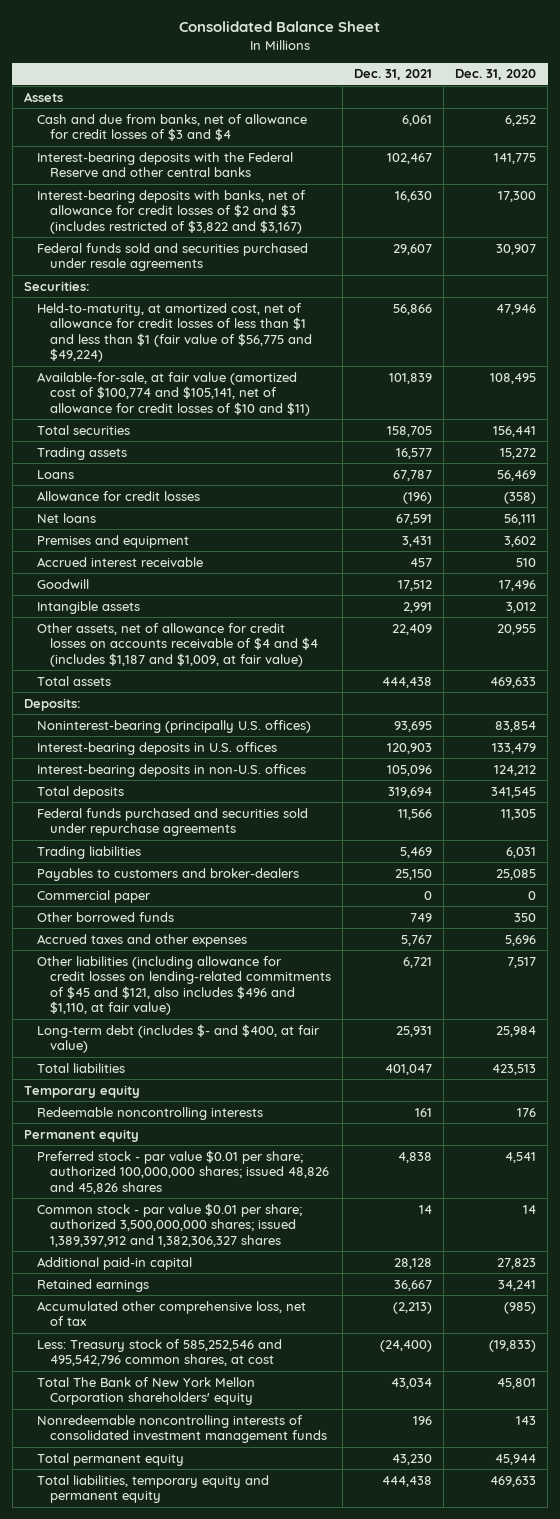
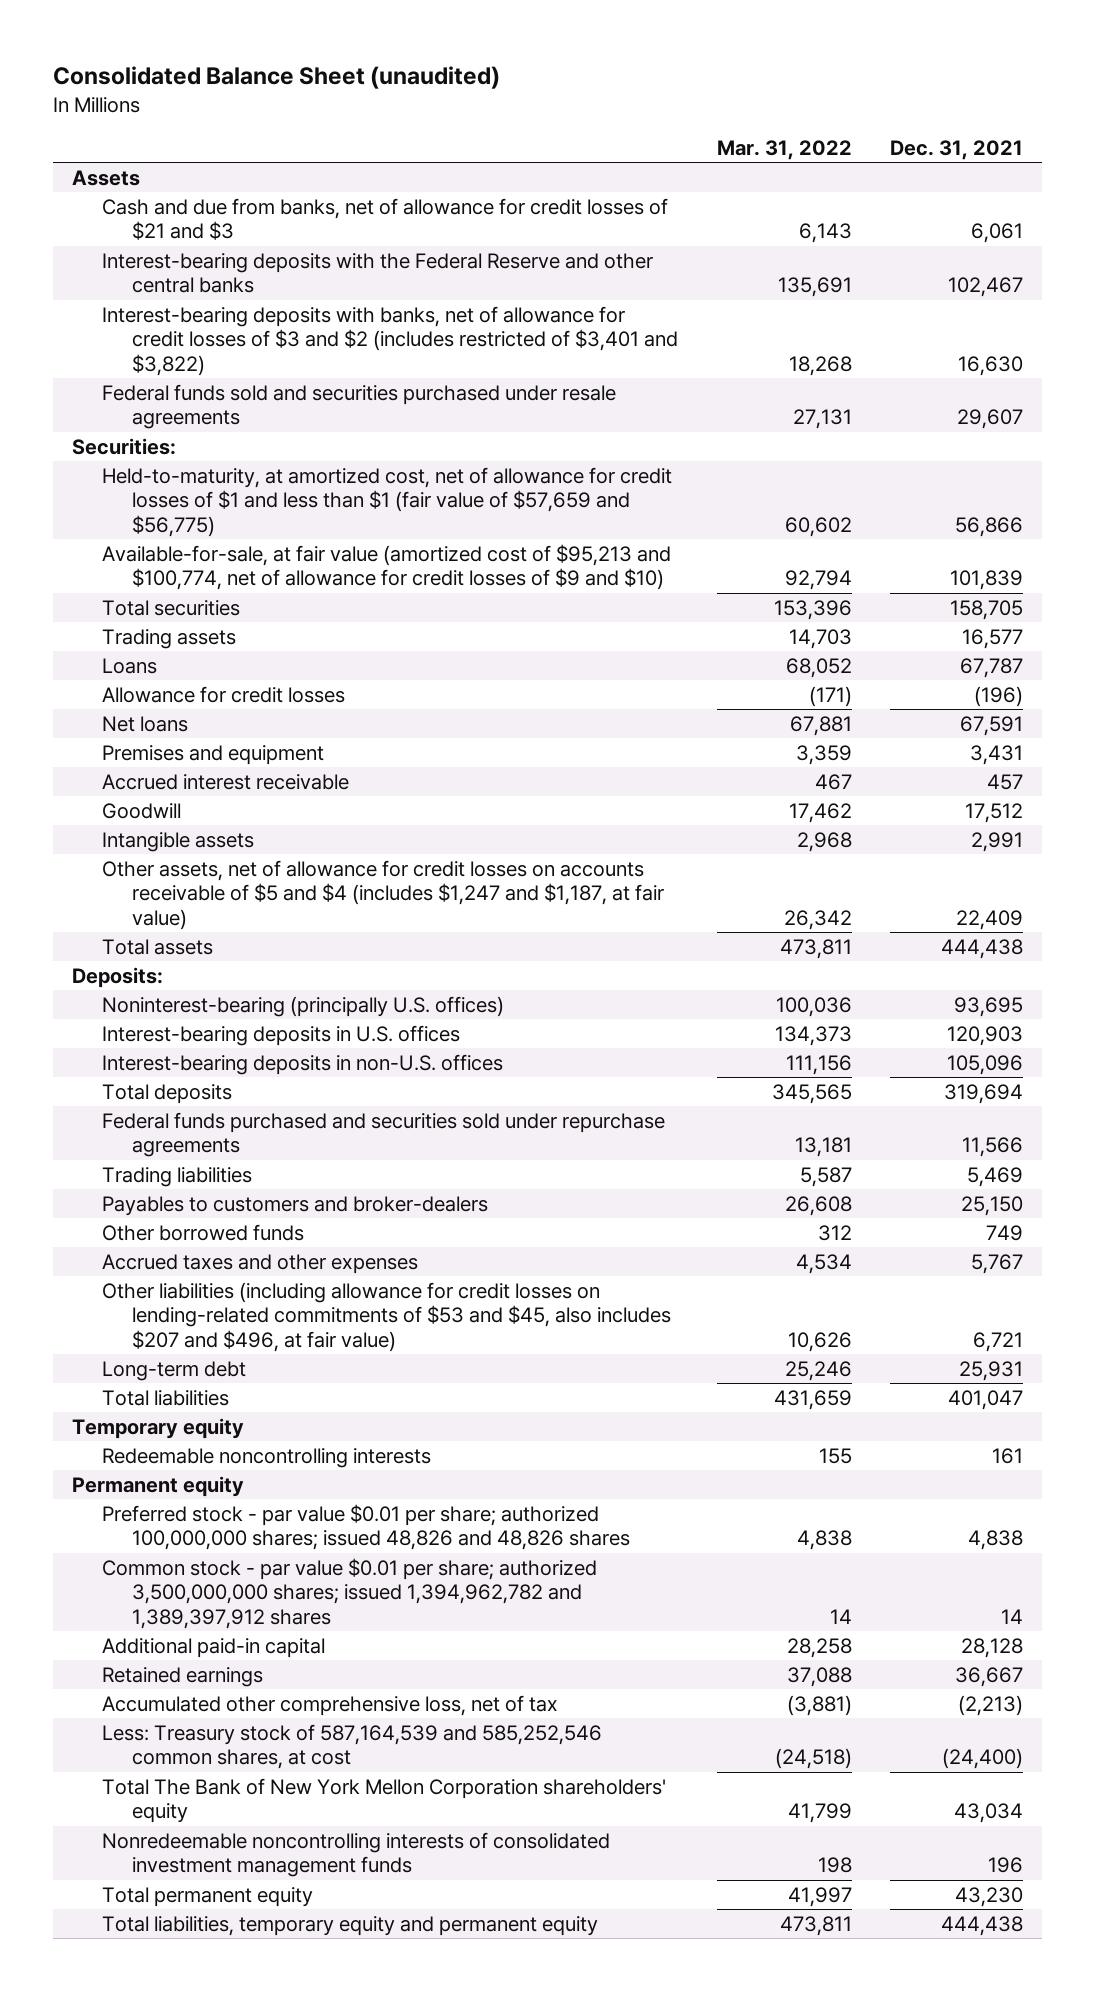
- Consolidated Balance Sheet
+ Consolidated Balance Sheet (unaudited)
- | Dec. 31, 2021 | Dec. 31, 2020
+ | Mar. 31, 2022 | Dec. 31, 2021
- Cash and due from banks, net of allowance for credit losses of $3 and $4 | 6,061 | 6,252
+ Cash and due from banks, net of allowance for credit losses of $21 and $3 | 6,143 | 6,061
- Interest-bearing deposits with banks, net of allowance for credit losses of $2 and $3 (includes restricted of $3,822 and $3,167) | 16,630 | 17,300
+ Interest-bearing deposits with banks, net of allowance for credit losses of $3 and $2 (includes restricted of $3,401 and $3,822) | 18,268 | 16,630
- Held-to-maturity, at amortized cost, net of allowance for credit losses of less than $1 and less than $1 (fair value of $56,775 and $49,224) | 56,866 | 47,946
- Available-for-sale, at fair value (amortized cost of $100,774 and $105,141, net of allowance for credit losses of $10 and $11) | 101,839 | 108,495
+ Held-to-maturity, at amortized cost, net of allowance for credit losses of $1 and less than $1 (fair value of $57,659 and $56,775) | 60,602 | 56,866
+ Available-for-sale, at fair value (amortized cost of $95,213 and $100,774, net of allowance for credit losses of $9 and $10) | 92,794 | 101,839
- Other assets, net of allowance for credit losses on accounts receivable of $4 and $4 (includes $1,187 and $1,009, at fair value) | 22,409 | 20,955
+ Other assets, net of allowance for credit losses on accounts receivable of $5 and $4 (includes $1,247 and $1,187, at fair value) | 26,342 | 22,409
- Commercial paper | 0 | 0
- Other liabilities (including allowance for credit losses on lending-related commitments of $45 and $121, also includes $496 and $1,110, at fair value) | 6,721 | 7,517
- Long-term debt (includes $- and $400, at fair value) | 25,931 | 25,984
+ Other liabilities (including allowance for credit losses on lending-related commitments of $53 and $45, also includes $207 and $496, at fair value) | 10,626 | 6,721
+ Long-term debt | 25,246 | 25,931
- Preferred stock - par value $0.01 per share; authorized 100,000,000 shares; issued 48,826 and 45,826 shares | 4,838 | 4,541
- Common stock - par value $0.01 per share; authorized 3,500,000,000 shares; issued 1,389,397,912 and 1,382,306,327 shares | 14 | 14
+ Preferred stock - par value $0.01 per share; authorized 100,000,000 shares; issued 48,826 and 48,826 shares | 4,838 | 4,838
+ Common stock - par value $0.01 per share; authorized 3,500,000,000 shares; issued 1,394,962,782 and 1,389,397,912 shares | 14 | 14
- Less: Treasury stock of 585,252,546 and 495,542,796 common shares, at cost | (24,400) | (19,833)
+ Less: Treasury stock of 587,164,539 and 585,252,546 common shares, at cost | (24,518) | (24,400)

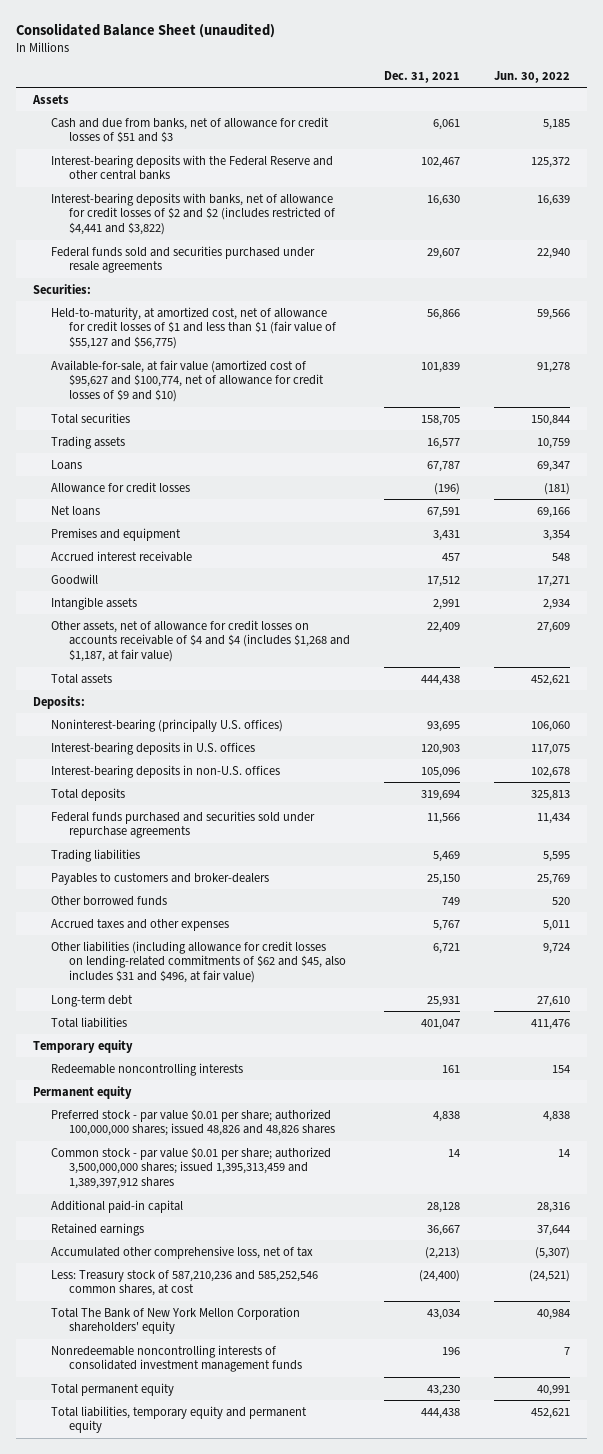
- | Mar. 31, 2022 | Dec. 31, 2021
+ | Dec. 31, 2021 | Jun. 30, 2022
- Cash and due from banks, net of allowance for credit losses of $21 and $3 | 6,143 | 6,061
+ Cash and due from banks, net of allowance for credit losses of $51 and $3 | 6,061 | 5,185
- Interest-bearing deposits with banks, net of allowance for credit losses of $3 and $2 (includes restricted of $3,401 and $3,822) | 18,268 | 16,630
+ Interest-bearing deposits with banks, net of allowance for credit losses of $2 and $2 (includes restricted of $4,441 and $3,822) | 16,630 | 16,639
- Held-to-maturity, at amortized cost, net of allowance for credit losses of $1 and less than $1 (fair value of $57,659 and $56,775) | 60,602 | 56,866
- Available-for-sale, at fair value (amortized cost of $95,213 and $100,774, net of allowance for credit losses of $9 and $10) | 92,794 | 101,839
+ Held-to-maturity, at amortized cost, net of allowance for credit losses of $1 and less than $1 (fair value of $55,127 and $56,775) | 56,866 | 59,566
+ Available-for-sale, at fair value (amortized cost of $95,627 and $100,774, net of allowance for credit losses of $9 and $10) | 101,839 | 91,278
- Other assets, net of allowance for credit losses on accounts receivable of $5 and $4 (includes $1,247 and $1,187, at fair value) | 26,342 | 22,409
+ Other assets, net of allowance for credit losses on accounts receivable of $4 and $4 (includes $1,268 and $1,187, at fair value) | 22,409 | 27,609
- Other liabilities (including allowance for credit losses on lending-related commitments of $53 and $45, also includes $207 and $496, at fair value) | 10,626 | 6,721
+ Other liabilities (including allowance for credit losses on lending-related commitments of $62 and $45, also includes $31 and $496, at fair value) | 6,721 | 9,724
- Common stock - par value $0.01 per share; authorized 3,500,000,000 shares; issued 1,394,962,782 and 1,389,397,912 shares | 14 | 14
+ Common stock - par value $0.01 per share; authorized 3,500,000,000 shares; issued 1,395,313,459 and 1,389,397,912 shares | 14 | 14
- Less: Treasury stock of 587,164,539 and 585,252,546 common shares, at cost | (24,518) | (24,400)
+ Less: Treasury stock of 587,210,236 and 585,252,546 common shares, at cost | (24,400) | (24,521)

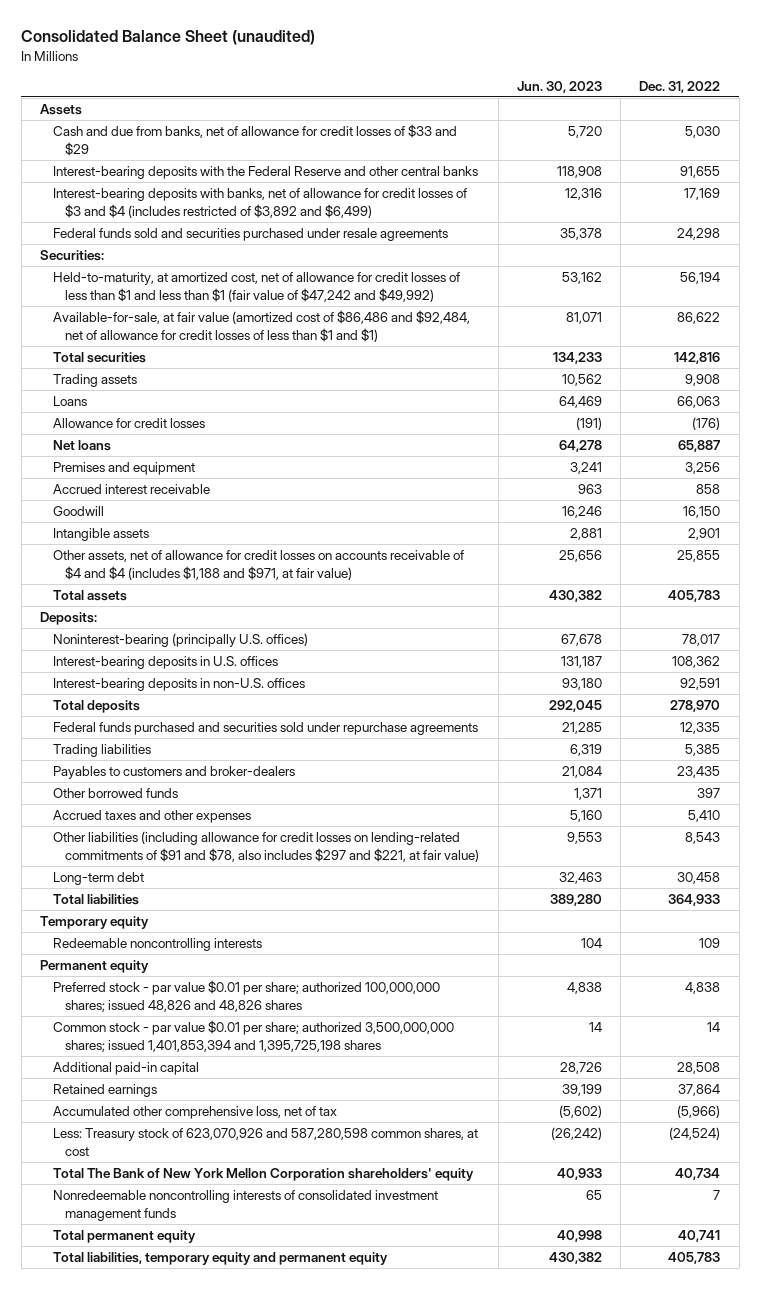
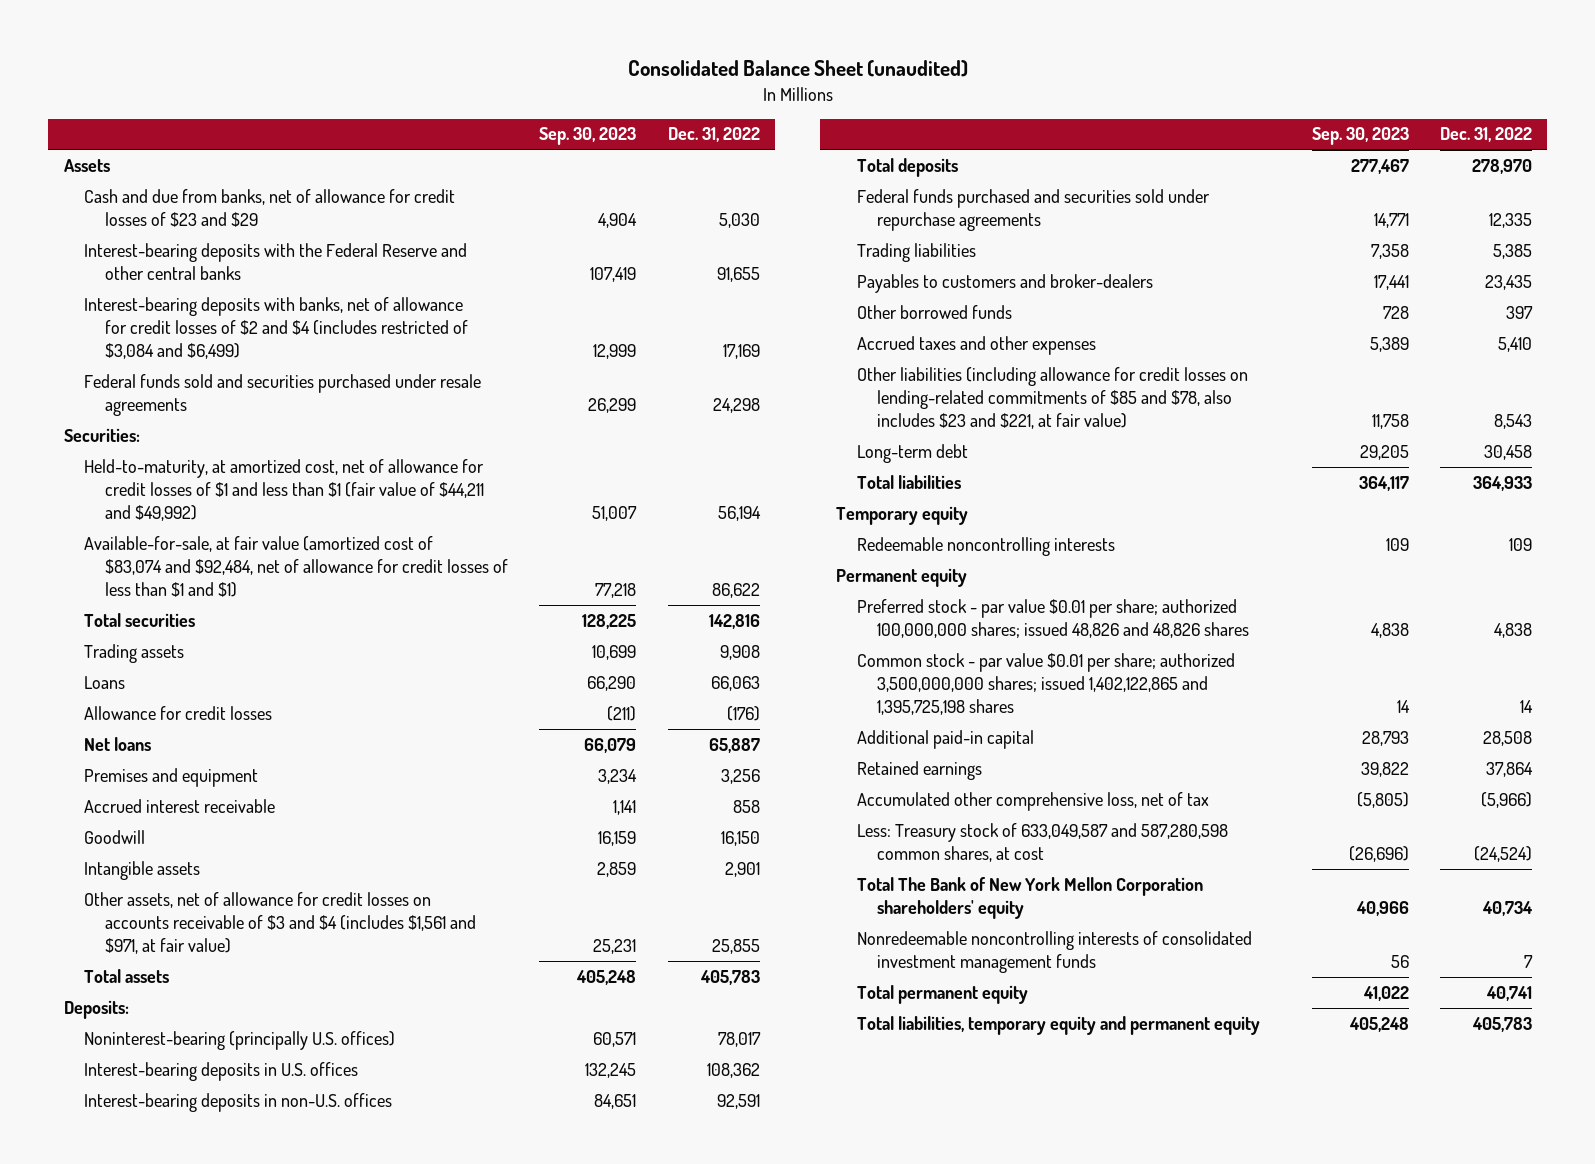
- | Jun. 30, 2023 | Dec. 31, 2022
+ | Sep. 30, 2023 | Dec. 31, 2022
- Cash and due from banks, net of allowance for credit losses of $33 and $29 | 5,720 | 5,030
+ Cash and due from banks, net of allowance for credit losses of $23 and $29 | 4,904 | 5,030
- Interest-bearing deposits with banks, net of allowance for credit losses of $3 and $4 (includes restricted of $3,892 and $6,499) | 12,316 | 17,169
+ Interest-bearing deposits with banks, net of allowance for credit losses of $2 and $4 (includes restricted of $3,084 and $6,499) | 12,999 | 17,169
- Held-to-maturity, at amortized cost, net of allowance for credit losses of less than $1 and less than $1 (fair value of $47,242 and $49,992) | 53,162 | 56,194
- Available-for-sale, at fair value (amortized cost of $86,486 and $92,484, net of allowance for credit losses of less than $1 and $1) | 81,071 | 86,622
+ Held-to-maturity, at amortized cost, net of allowance for credit losses of $1 and less than $1 (fair value of $44,211 and $49,992) | 51,007 | 56,194
+ Available-for-sale, at fair value (amortized cost of $83,074 and $92,484, net of allowance for credit losses of less than $1 and $1) | 77,218 | 86,622
- Other assets, net of allowance for credit losses on accounts receivable of $4 and $4 (includes $1,188 and $971, at fair value) | 25,656 | 25,855
+ Other assets, net of allowance for credit losses on accounts receivable of $3 and $4 (includes $1,561 and $971, at fair value) | 25,231 | 25,855
- Other liabilities (including allowance for credit losses on lending-related commitments of $91 and $78, also includes $297 and $221, at fair value) | 9,553 | 8,543
+ Other liabilities (including allowance for credit losses on lending-related commitments of $85 and $78, also includes $23 and $221, at fair value) | 11,758 | 8,543
- Common stock - par value $0.01 per share; authorized 3,500,000,000 shares; issued 1,401,853,394 and 1,395,725,198 shares | 14 | 14
+ Common stock - par value $0.01 per share; authorized 3,500,000,000 shares; issued 1,402,122,865 and 1,395,725,198 shares | 14 | 14
- Less: Treasury stock of 623,070,926 and 587,280,598 common shares, at cost | (26,242) | (24,524)
+ Less: Treasury stock of 633,049,587 and 587,280,598 common shares, at cost | (26,696) | (24,524)

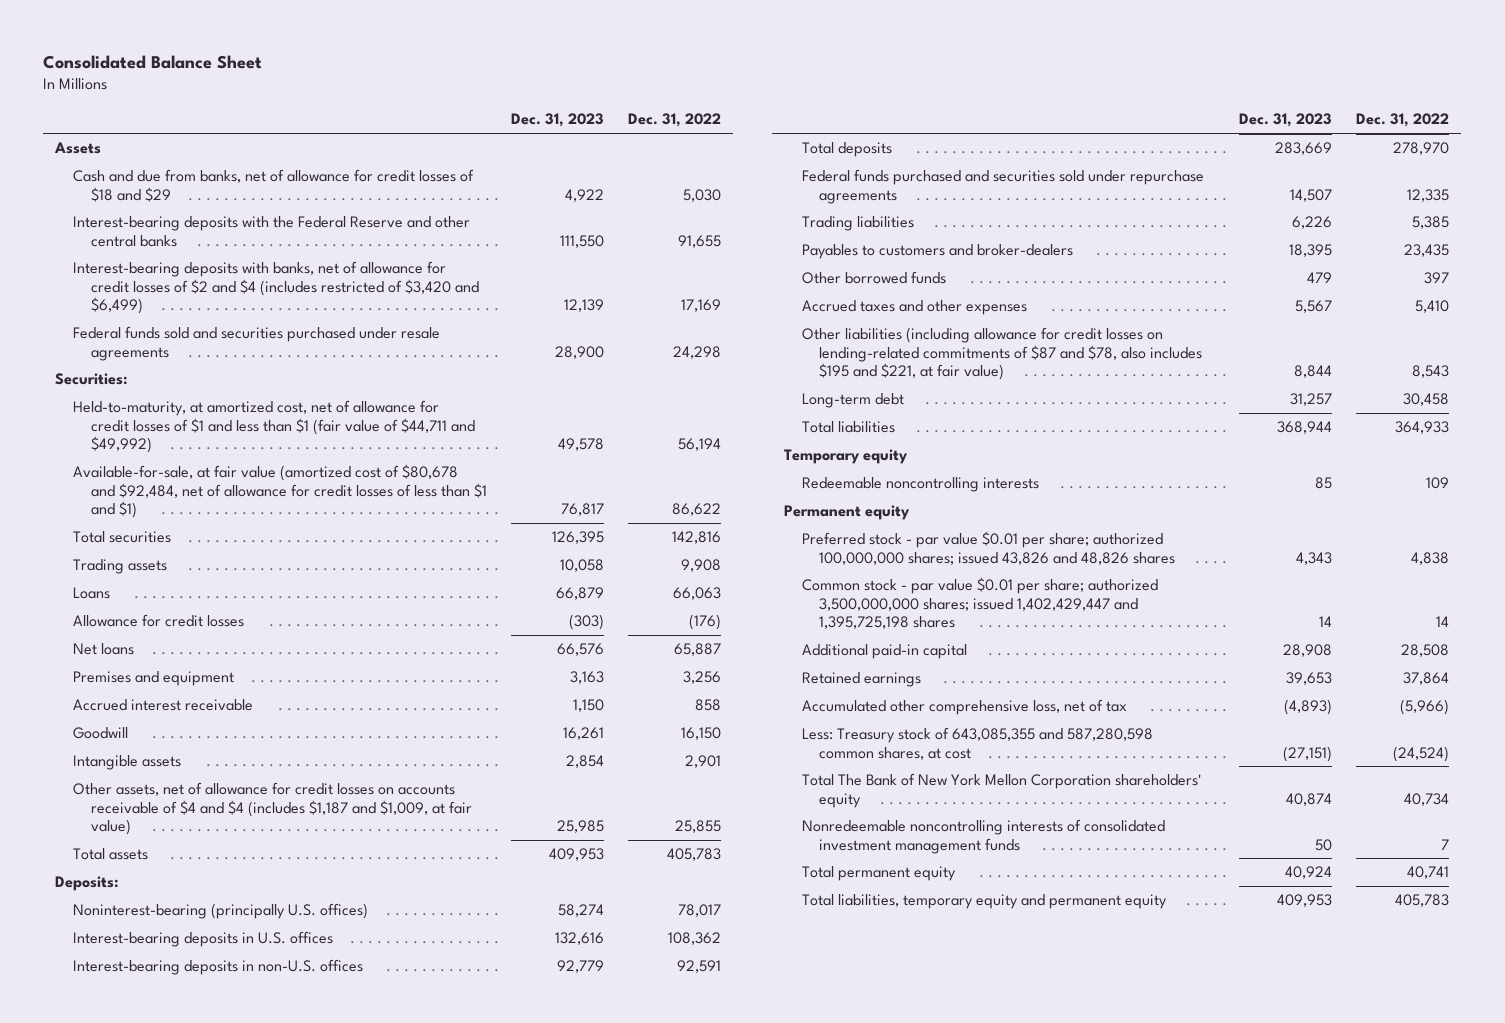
- Consolidated Balance Sheet (unaudited)
+ Consolidated Balance Sheet
- | Sep. 30, 2023 | Dec. 31, 2022
+ | Dec. 31, 2023 | Dec. 31, 2022
- Cash and due from banks, net of allowance for credit losses of $23 and $29 | 4,904 | 5,030
+ Cash and due from banks, net of allowance for credit losses of $18 and $29 | 4,922 | 5,030
- Interest-bearing deposits with banks, net of allowance for credit losses of $2 and $4 (includes restricted of $3,084 and $6,499) | 12,999 | 17,169
+ Interest-bearing deposits with banks, net of allowance for credit losses of $2 and $4 (includes restricted of $3,420 and $6,499) | 12,139 | 17,169
- Held-to-maturity, at amortized cost, net of allowance for credit losses of $1 and less than $1 (fair value of $44,211 and $49,992) | 51,007 | 56,194
- Available-for-sale, at fair value (amortized cost of $83,074 and $92,484, net of allowance for credit losses of less than $1 and $1) | 77,218 | 86,622
+ Held-to-maturity, at amortized cost, net of allowance for credit losses of $1 and less than $1 (fair value of $44,711 and $49,992) | 49,578 | 56,194
+ Available-for-sale, at fair value (amortized cost of $80,678 and $92,484, net of allowance for credit losses of less than $1 and $1) | 76,817 | 86,622
- Other assets, net of allowance for credit losses on accounts receivable of $3 and $4 (includes $1,561 and $971, at fair value) | 25,231 | 25,855
+ Other assets, net of allowance for credit losses on accounts receivable of $4 and $4 (includes $1,187 and $1,009, at fair value) | 25,985 | 25,855
- Other liabilities (including allowance for credit losses on lending-related commitments of $85 and $78, also includes $23 and $221, at fair value) | 11,758 | 8,543
+ Other liabilities (including allowance for credit losses on lending-related commitments of $87 and $78, also includes $195 and $221, at fair value) | 8,844 | 8,543
- Preferred stock - par value $0.01 per share; authorized 100,000,000 shares; issued 48,826 and 48,826 shares | 4,838 | 4,838
- Common stock - par value $0.01 per share; authorized 3,500,000,000 shares; issued 1,402,122,865 and 1,395,725,198 shares | 14 | 14
+ Preferred stock - par value $0.01 per share; authorized 100,000,000 shares; issued 43,826 and 48,826 shares | 4,343 | 4,838
+ Common stock - par value $0.01 per share; authorized 3,500,000,000 shares; issued 1,402,429,447 and 1,395,725,198 shares | 14 | 14
- Less: Treasury stock of 633,049,587 and 587,280,598 common shares, at cost | (26,696) | (24,524)
+ Less: Treasury stock of 643,085,355 and 587,280,598 common shares, at cost | (27,151) | (24,524)

